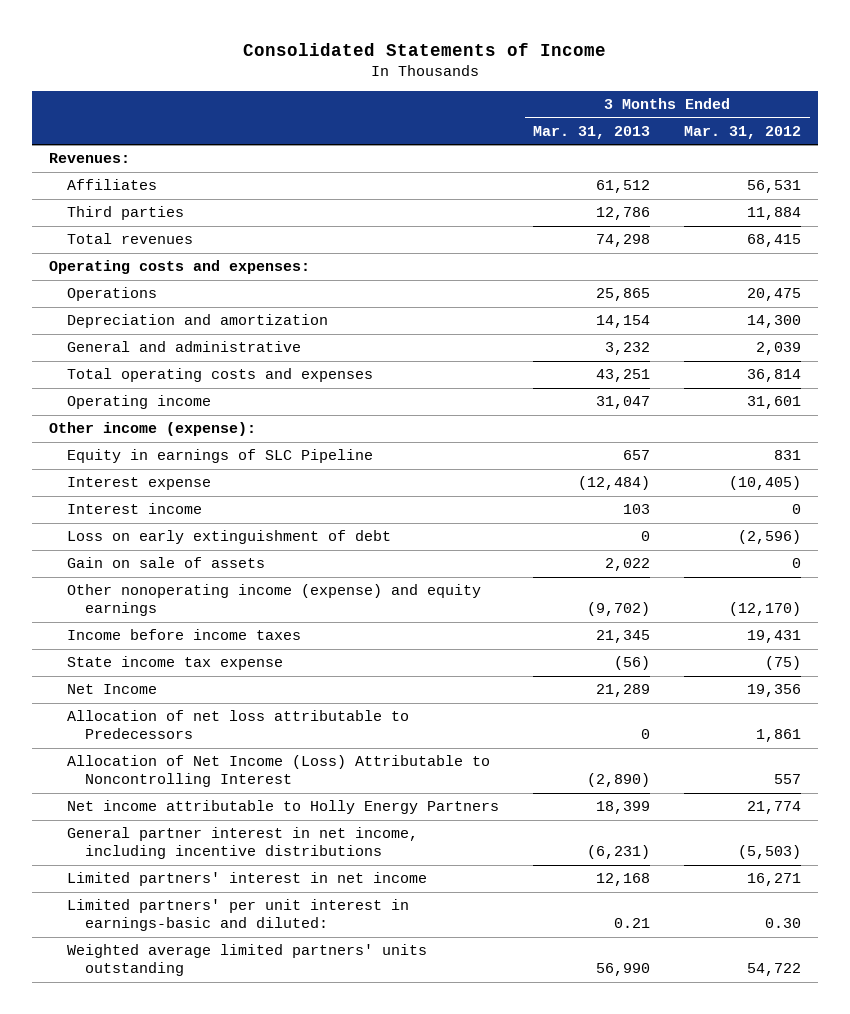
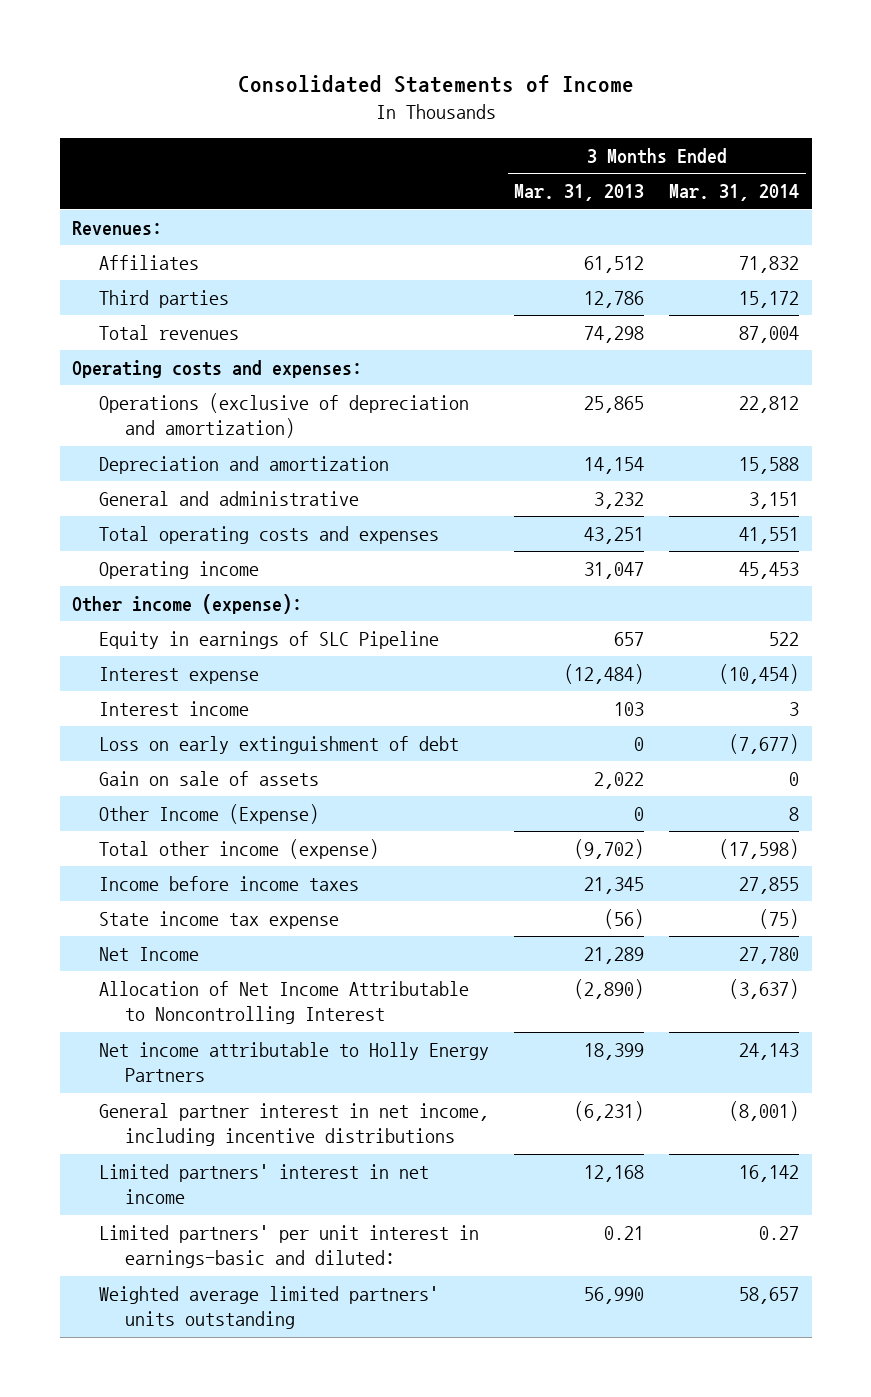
- | 3 Months Ended Mar. 31, 2013 | 3 Months Ended Mar. 31, 2012
+ | 3 Months Ended Mar. 31, 2013 | 3 Months Ended Mar. 31, 2014
- Operations | 25,865 | 20,475
+ Operations (exclusive of depreciation and amortization) | 25,865 | 22,812
- Other nonoperating income (expense) and equity earnings | (9,702) | (12,170)
+ Other Income (Expense) | 0 | 8
+ Total other income (expense) | (9,702) | (17,598)
- Allocation of net loss attributable to Predecessors | 0 | 1,861
- Allocation of Net Income (Loss) Attributable to Noncontrolling Interest | (2,890) | 557
+ Allocation of Net Income Attributable to Noncontrolling Interest | (2,890) | (3,637)

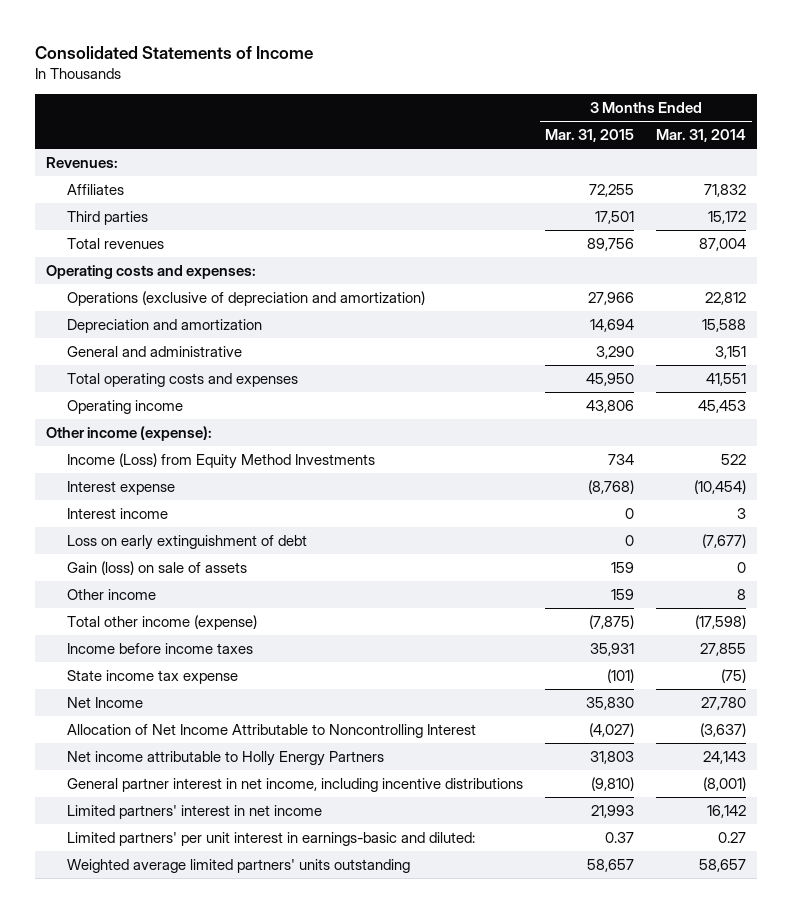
- | 3 Months Ended Mar. 31, 2013 | 3 Months Ended Mar. 31, 2014
+ | 3 Months Ended Mar. 31, 2015 | 3 Months Ended Mar. 31, 2014
- Equity in earnings of SLC Pipeline | 657 | 522
+ Income (Loss) from Equity Method Investments | 734 | 522
- Gain on sale of assets | 2,022 | 0
- Other Income (Expense) | 0 | 8
+ Gain (loss) on sale of assets | 159 | 0
+ Other income | 159 | 8

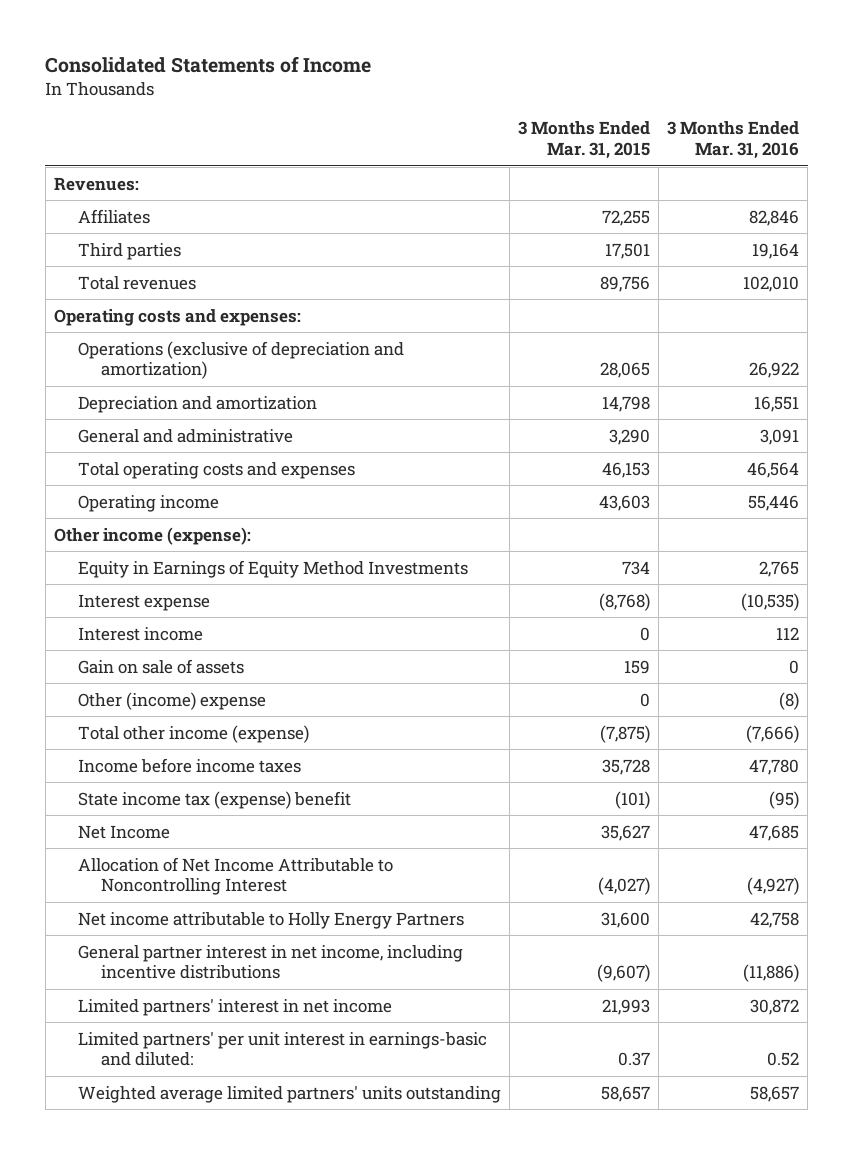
- | 3 Months Ended Mar. 31, 2015 | 3 Months Ended Mar. 31, 2014
+ | 3 Months Ended Mar. 31, 2015 | 3 Months Ended Mar. 31, 2016
- Operations (exclusive of depreciation and amortization) | 27,966 | 22,812
- Depreciation and amortization | 14,694 | 15,588
+ Operations (exclusive of depreciation and amortization) | 28,065 | 26,922
+ Depreciation and amortization | 14,798 | 16,551
- Total operating costs and expenses | 45,950 | 41,551
- Operating income | 43,806 | 45,453
+ Total operating costs and expenses | 46,153 | 46,564
+ Operating income | 43,603 | 55,446
- Income (Loss) from Equity Method Investments | 734 | 522
+ Equity in Earnings of Equity Method Investments | 734 | 2,765
- Loss on early extinguishment of debt | 0 | (7,677)
- Gain (loss) on sale of assets | 159 | 0
- Other income | 159 | 8
+ Gain on sale of assets | 159 | 0
+ Other (income) expense | 0 | (8)
- Income before income taxes | 35,931 | 27,855
- State income tax expense | (101) | (75)
- Net Income | 35,830 | 27,780
+ Income before income taxes | 35,728 | 47,780
+ State income tax (expense) benefit | (101) | (95)
+ Net Income | 35,627 | 47,685
- Net income attributable to Holly Energy Partners | 31,803 | 24,143
- General partner interest in net income, including incentive distributions | (9,810) | (8,001)
+ Net income attributable to Holly Energy Partners | 31,600 | 42,758
+ General partner interest in net income, including incentive distributions | (9,607) | (11,886)

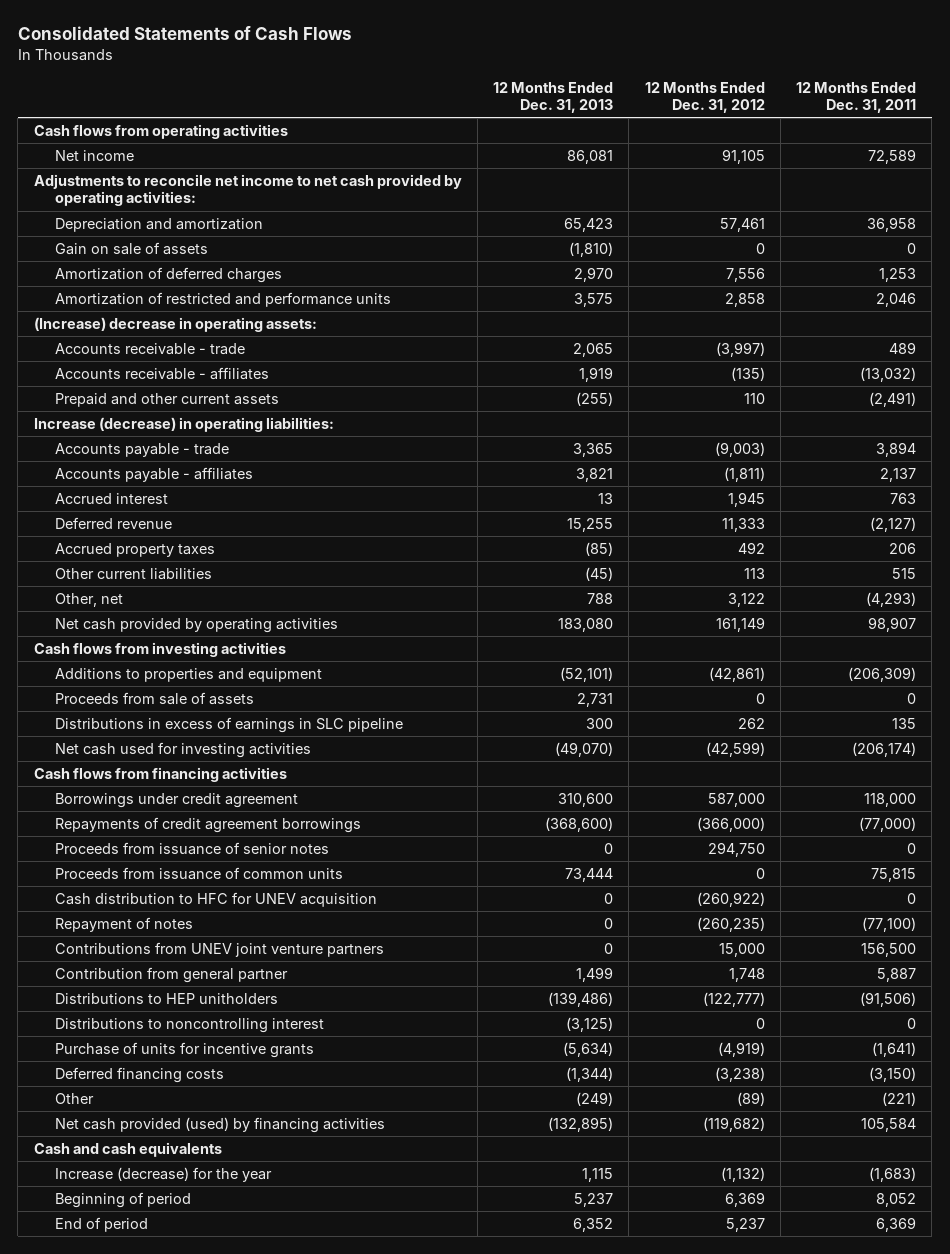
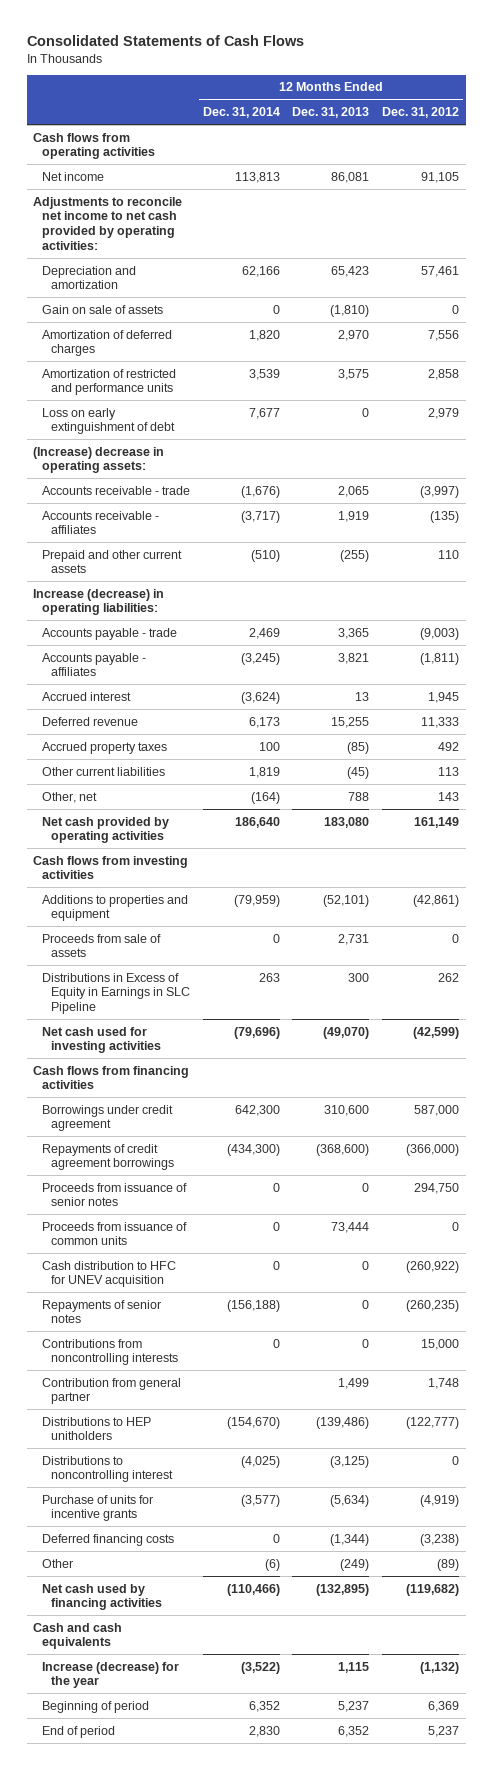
- | 12 Months Ended Dec. 31, 2013 | 12 Months Ended Dec. 31, 2012 | 12 Months Ended Dec. 31, 2011
+ | 12 Months Ended Dec. 31, 2014 | 12 Months Ended Dec. 31, 2013 | 12 Months Ended Dec. 31, 2012
+ Loss on early extinguishment of debt | 7,677 | 0 | 2,979
- Other, net | 788 | 3,122 | (4,293)
+ Other, net | (164) | 788 | 143
- Distributions in excess of earnings in SLC pipeline | 300 | 262 | 135
+ Distributions in Excess of Equity in Earnings in SLC Pipeline | 263 | 300 | 262
- Repayment of notes | 0 | (260,235) | (77,100)
- Contributions from UNEV joint venture partners | 0 | 15,000 | 156,500
+ Repayments of senior notes | (156,188) | 0 | (260,235)
+ Contributions from noncontrolling interests | 0 | 0 | 15,000
- Net cash provided (used) by financing activities | (132,895) | (119,682) | 105,584
+ Net cash used by financing activities | (110,466) | (132,895) | (119,682)

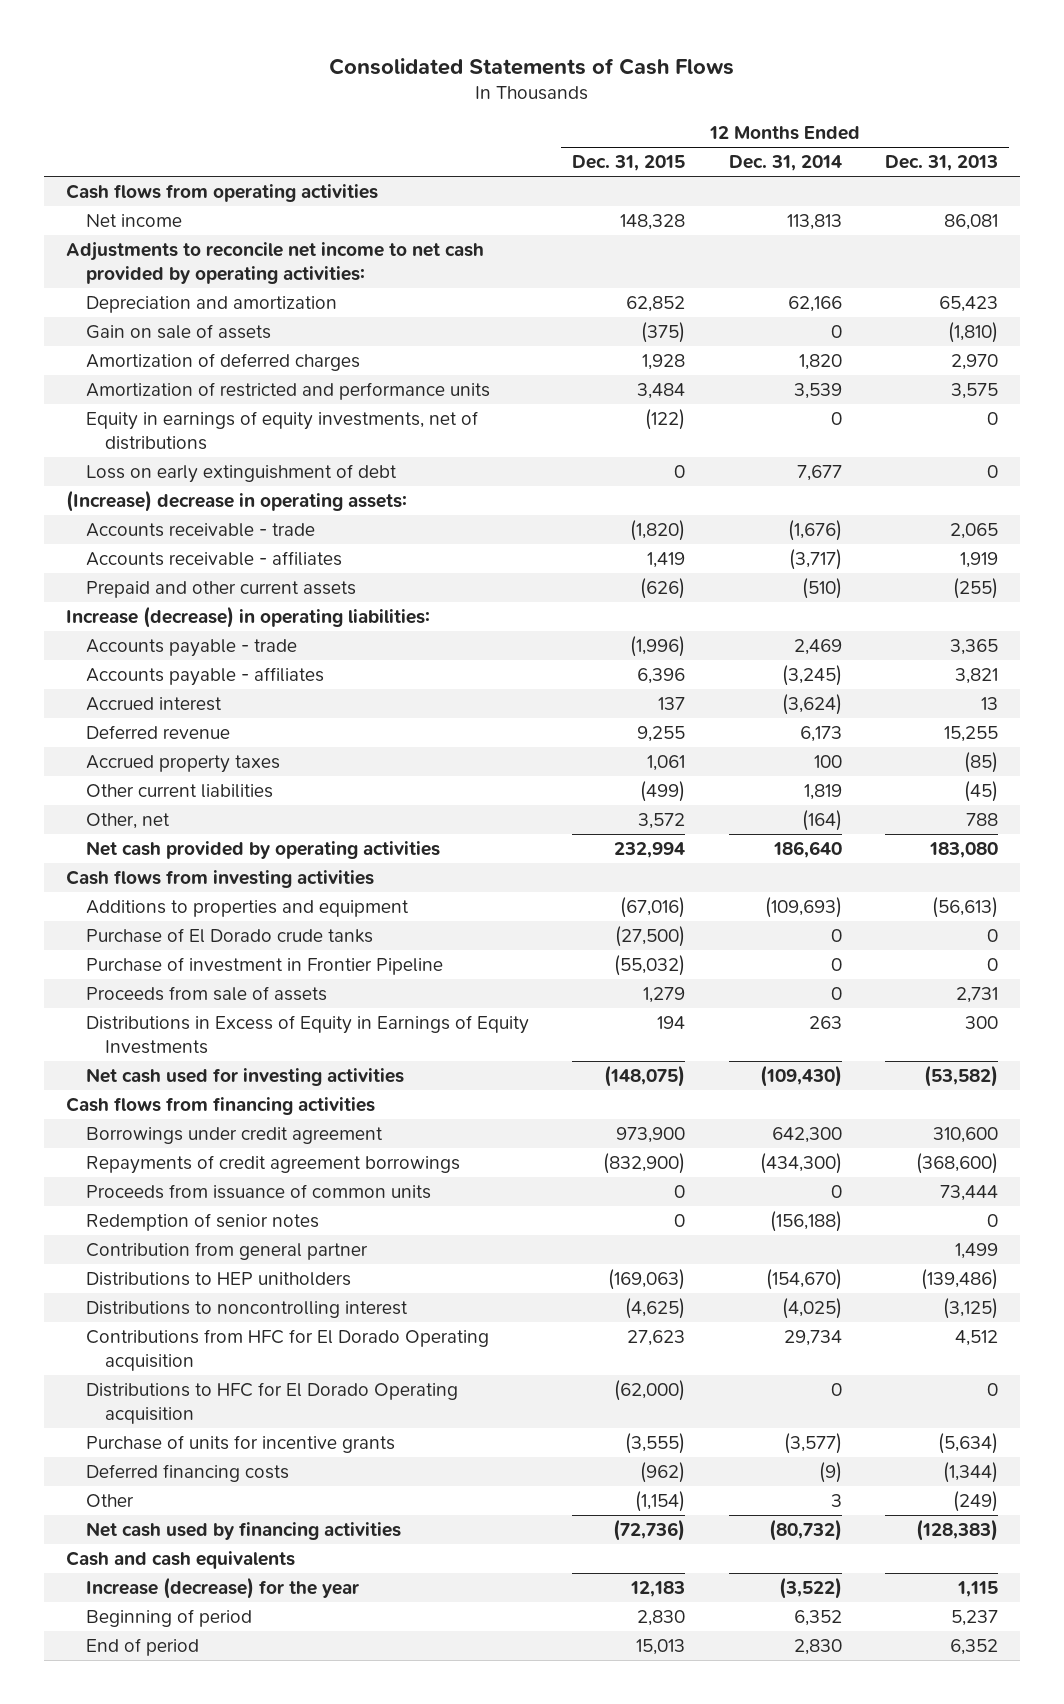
- | 12 Months Ended Dec. 31, 2014 | 12 Months Ended Dec. 31, 2013 | 12 Months Ended Dec. 31, 2012
+ | 12 Months Ended Dec. 31, 2015 | 12 Months Ended Dec. 31, 2014 | 12 Months Ended Dec. 31, 2013
+ Equity in earnings of equity investments, net of distributions | (122) | 0 | 0
- Additions to properties and equipment | (79,959) | (52,101) | (42,861)
+ Additions to properties and equipment | (67,016) | (109,693) | (56,613)
+ Purchase of El Dorado crude tanks | (27,500) | 0 | 0
+ Purchase of investment in Frontier Pipeline | (55,032) | 0 | 0
- Distributions in Excess of Equity in Earnings in SLC Pipeline | 263 | 300 | 262
- Net cash used for investing activities | (79,696) | (49,070) | (42,599)
+ Distributions in Excess of Equity in Earnings of Equity Investments | 194 | 263 | 300
+ Net cash used for investing activities | (148,075) | (109,430) | (53,582)
- Proceeds from issuance of senior notes | 0 | 0 | 294,750
- Cash distribution to HFC for UNEV acquisition | 0 | 0 | (260,922)
- Repayments of senior notes | (156,188) | 0 | (260,235)
- Contributions from noncontrolling interests | 0 | 0 | 15,000
+ Redemption of senior notes | 0 | (156,188) | 0
+ Contributions from HFC for El Dorado Operating acquisition | 27,623 | 29,734 | 4,512
+ Distributions to HFC for El Dorado Operating acquisition | (62,000) | 0 | 0
- Deferred financing costs | 0 | (1,344) | (3,238)
- Other | (6) | (249) | (89)
- Net cash used by financing activities | (110,466) | (132,895) | (119,682)
+ Deferred financing costs | (962) | (9) | (1,344)
+ Other | (1,154) | 3 | (249)
+ Net cash used by financing activities | (72,736) | (80,732) | (128,383)

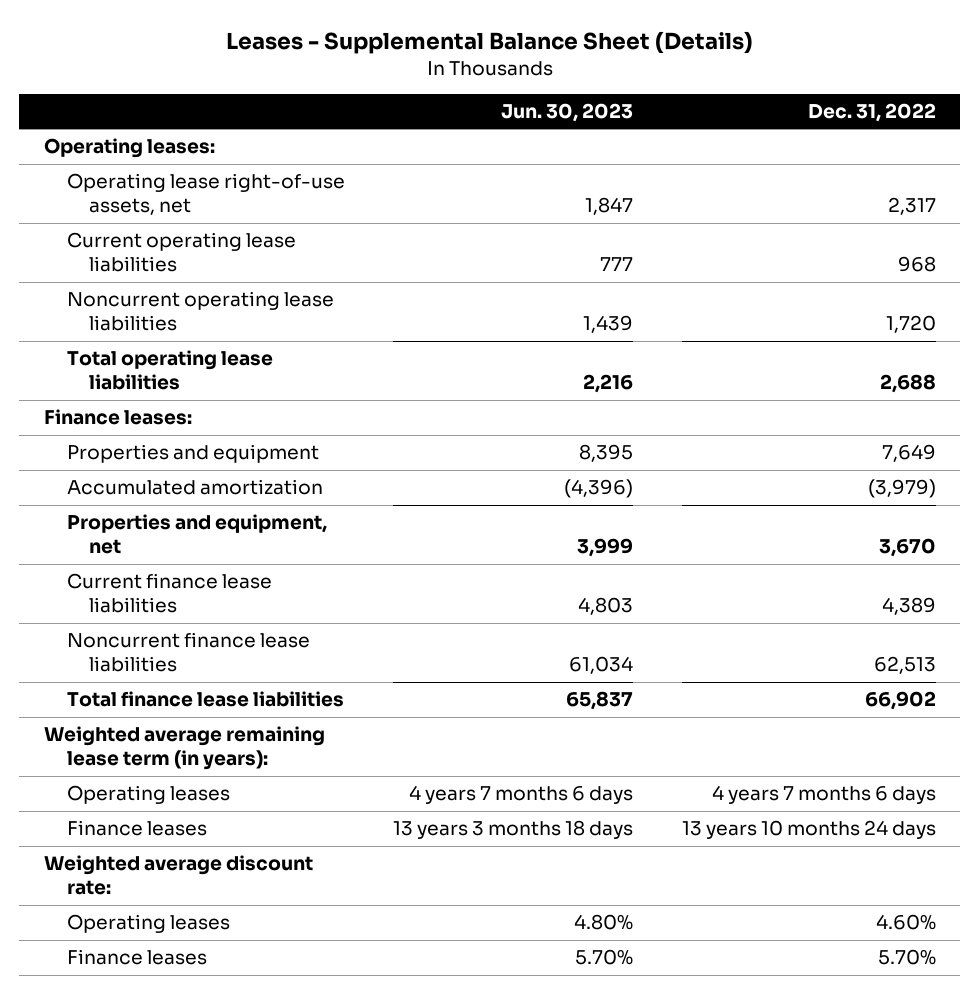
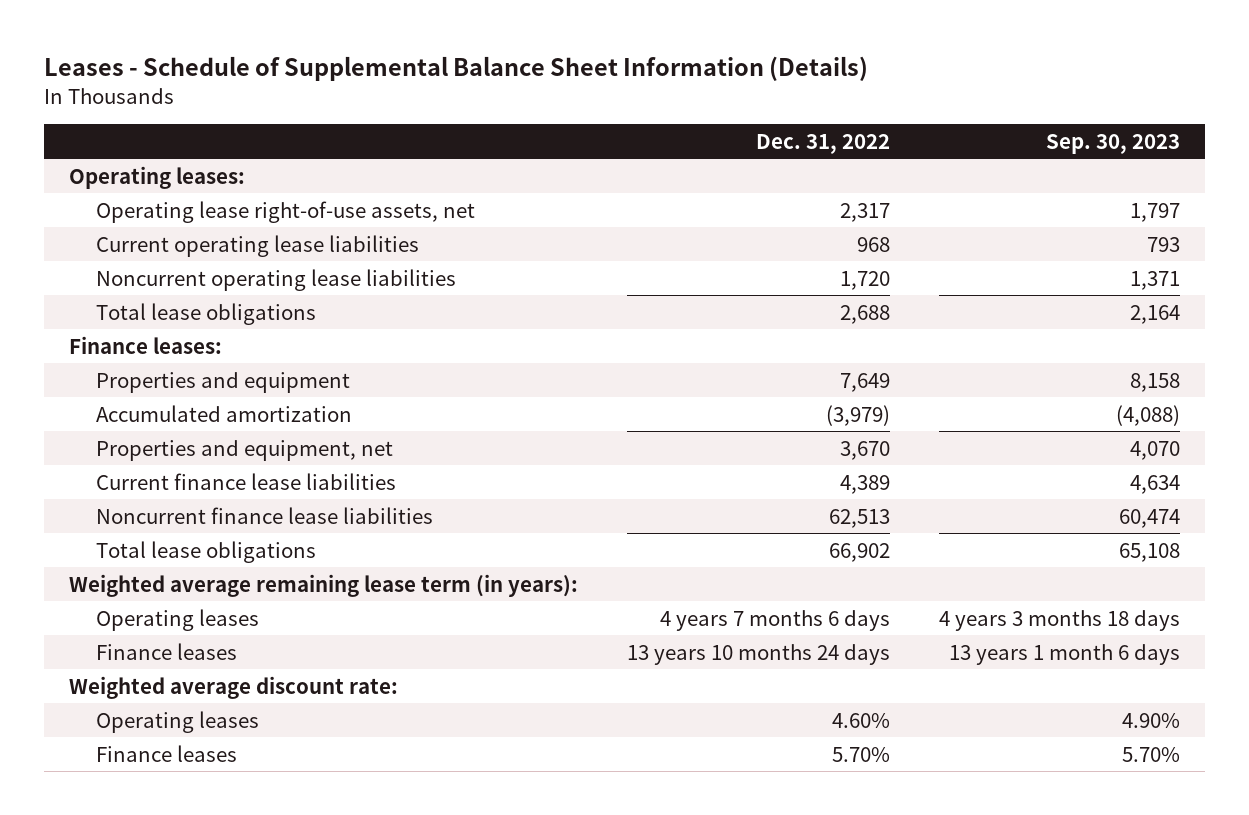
- Leases - Supplemental Balance Sheet (Details)
+ Leases - Schedule of Supplemental Balance Sheet Information (Details)
- | Jun. 30, 2023 | Dec. 31, 2022
+ | Dec. 31, 2022 | Sep. 30, 2023
- Total operating lease liabilities | 2,216 | 2,688
+ Total lease obligations | 2,688 | 2,164
- Total finance lease liabilities | 65,837 | 66,902
+ Total lease obligations | 66,902 | 65,108

